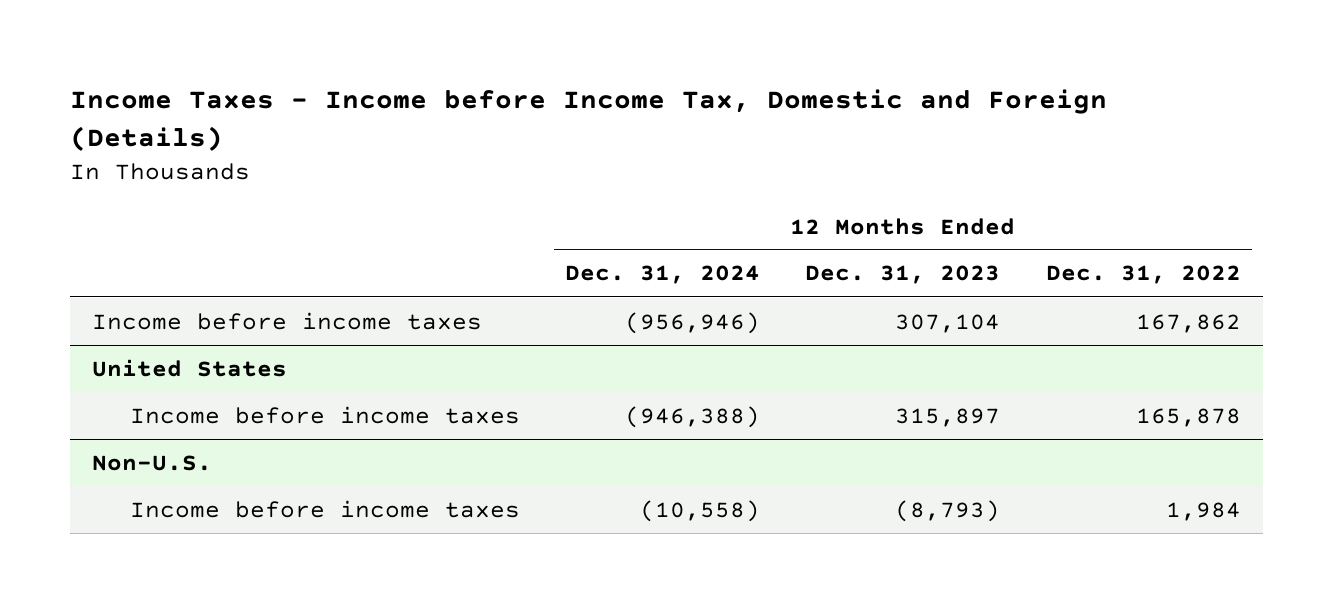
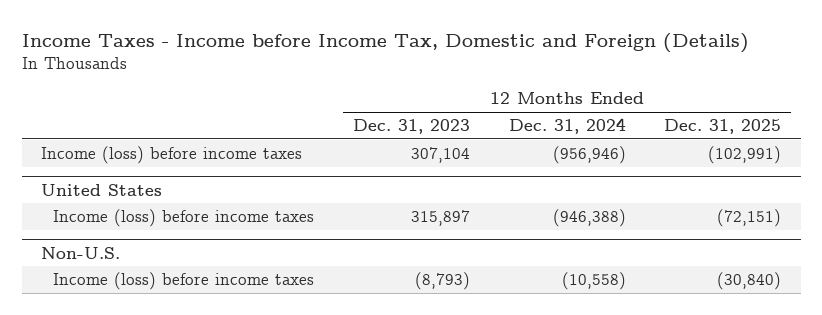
- | 12 Months Ended Dec. 31, 2024 | 12 Months Ended Dec. 31, 2023 | 12 Months Ended Dec. 31, 2022
+ | 12 Months Ended Dec. 31, 2023 | 12 Months Ended Dec. 31, 2024 | 12 Months Ended Dec. 31, 2025
- Income before income taxes | (956,946) | 307,104 | 167,862
+ Income (loss) before income taxes | 307,104 | (956,946) | (102,991)
@ United States
- Income before income taxes | (946,388) | 315,897 | 165,878
+ Income (loss) before income taxes | 315,897 | (946,388) | (72,151)
@ Non-U.S.
- Income before income taxes | (10,558) | (8,793) | 1,984
+ Income (loss) before income taxes | (8,793) | (10,558) | (30,840)

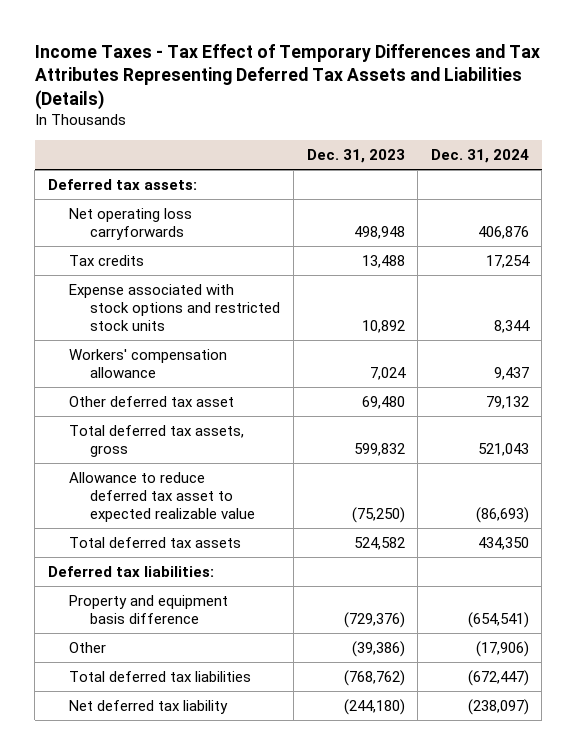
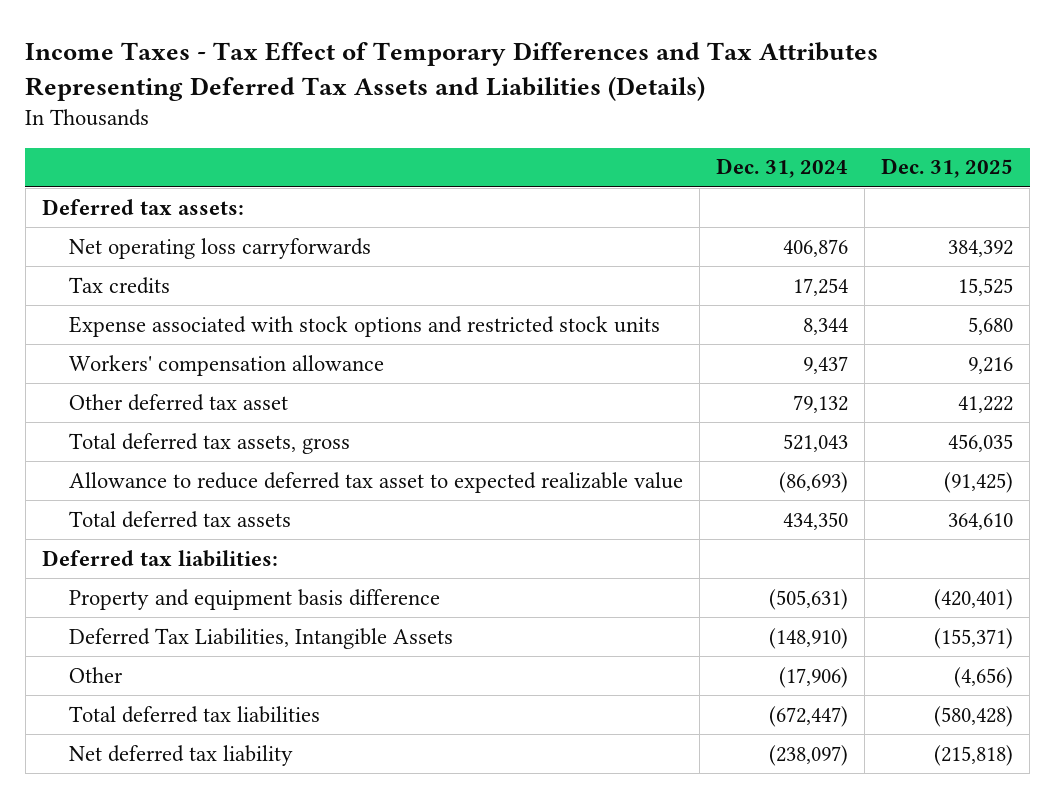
- | Dec. 31, 2023 | Dec. 31, 2024
+ | Dec. 31, 2024 | Dec. 31, 2025
- Property and equipment basis difference | (729,376) | (654,541)
+ Property and equipment basis difference | (505,631) | (420,401)
+ Deferred Tax Liabilities, Intangible Assets | (148,910) | (155,371)

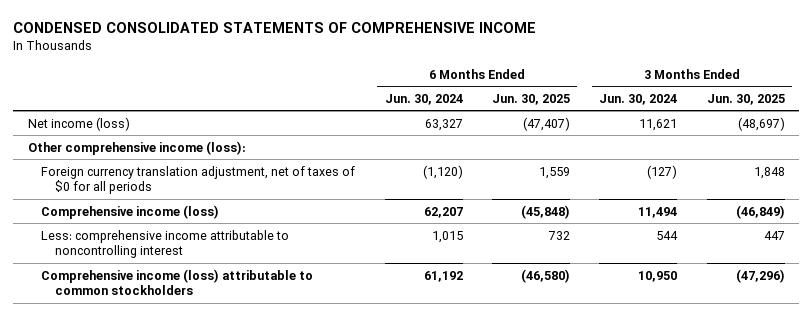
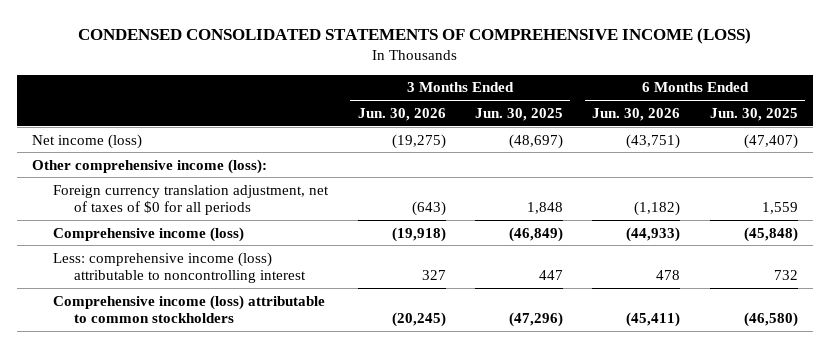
- CONDENSED CONSOLIDATED STATEMENTS OF COMPREHENSIVE INCOME
+ CONDENSED CONSOLIDATED STATEMENTS OF COMPREHENSIVE INCOME (LOSS)
- | 6 Months Ended Jun. 30, 2024 | 6 Months Ended Jun. 30, 2025 | 3 Months Ended Jun. 30, 2024 | 3 Months Ended Jun. 30, 2025
+ | 3 Months Ended Jun. 30, 2026 | 3 Months Ended Jun. 30, 2025 | 6 Months Ended Jun. 30, 2026 | 6 Months Ended Jun. 30, 2025
- Less: comprehensive income attributable to noncontrolling interest | 1,015 | 732 | 544 | 447
+ Less: comprehensive income (loss) attributable to noncontrolling interest | 327 | 447 | 478 | 732

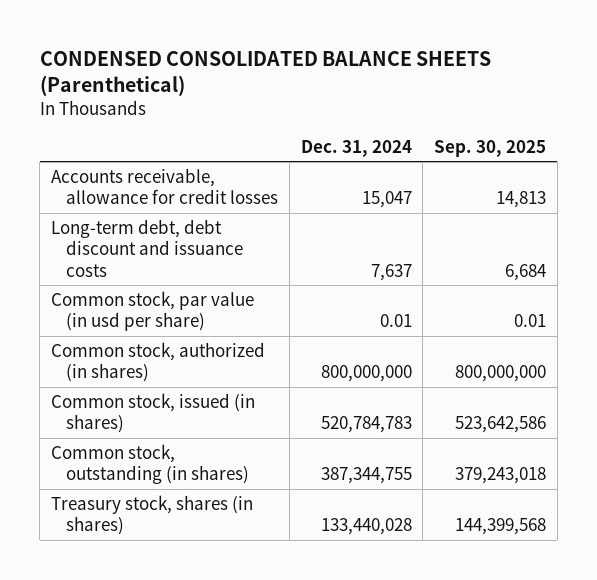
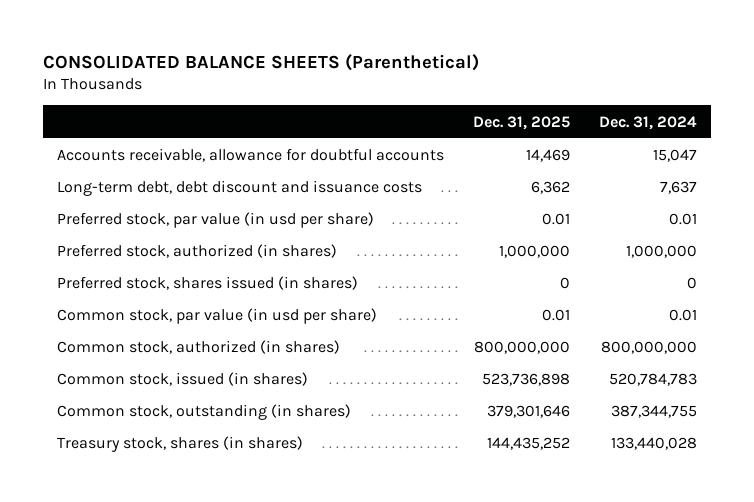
- CONDENSED CONSOLIDATED BALANCE SHEETS (Parenthetical)
+ CONSOLIDATED BALANCE SHEETS (Parenthetical)
- | Dec. 31, 2024 | Sep. 30, 2025
+ | Dec. 31, 2025 | Dec. 31, 2024
- Accounts receivable, allowance for credit losses | 15,047 | 14,813
+ Accounts receivable, allowance for doubtful accounts | 14,469 | 15,047
+ Preferred stock, par value (in usd per share) | 0.01 | 0.01
+ Preferred stock, authorized (in shares) | 1,000,000 | 1,000,000
+ Preferred stock, shares issued (in shares) | 0 | 0

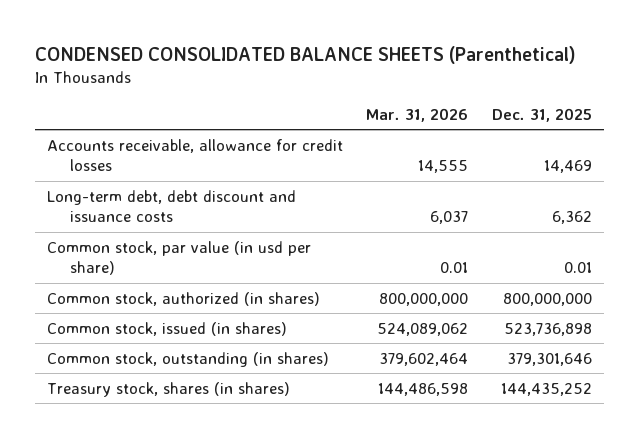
- CONSOLIDATED BALANCE SHEETS (Parenthetical)
+ CONDENSED CONSOLIDATED BALANCE SHEETS (Parenthetical)
- | Dec. 31, 2025 | Dec. 31, 2024
+ | Mar. 31, 2026 | Dec. 31, 2025
- Accounts receivable, allowance for doubtful accounts | 14,469 | 15,047
+ Accounts receivable, allowance for credit losses | 14,555 | 14,469
- Preferred stock, par value (in usd per share) | 0.01 | 0.01
- Preferred stock, authorized (in shares) | 1,000,000 | 1,000,000
- Preferred stock, shares issued (in shares) | 0 | 0

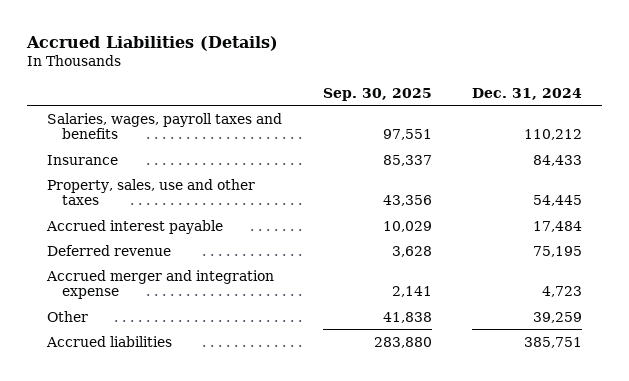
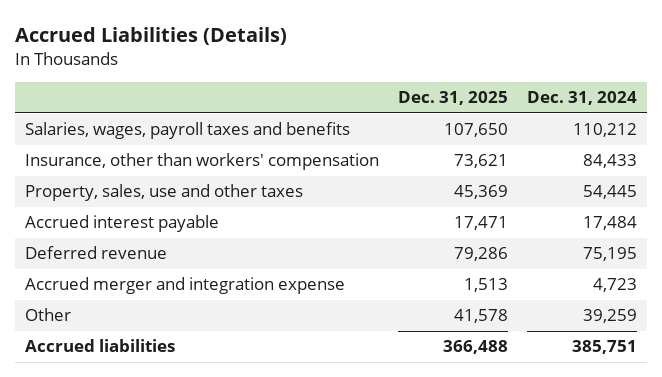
- | Sep. 30, 2025 | Dec. 31, 2024
+ | Dec. 31, 2025 | Dec. 31, 2024
- Insurance | 85,337 | 84,433
+ Insurance, other than workers' compensation | 73,621 | 84,433

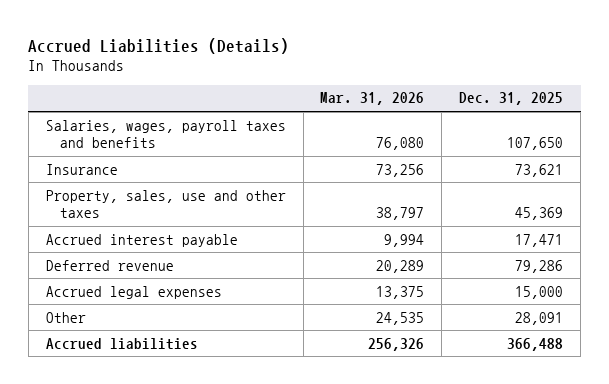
- | Dec. 31, 2025 | Dec. 31, 2024
+ | Mar. 31, 2026 | Dec. 31, 2025
- Insurance, other than workers' compensation | 73,621 | 84,433
+ Insurance | 73,256 | 73,621
- Accrued merger and integration expense | 1,513 | 4,723
- Other | 41,578 | 39,259
+ Accrued legal expenses | 13,375 | 15,000
+ Other | 24,535 | 28,091

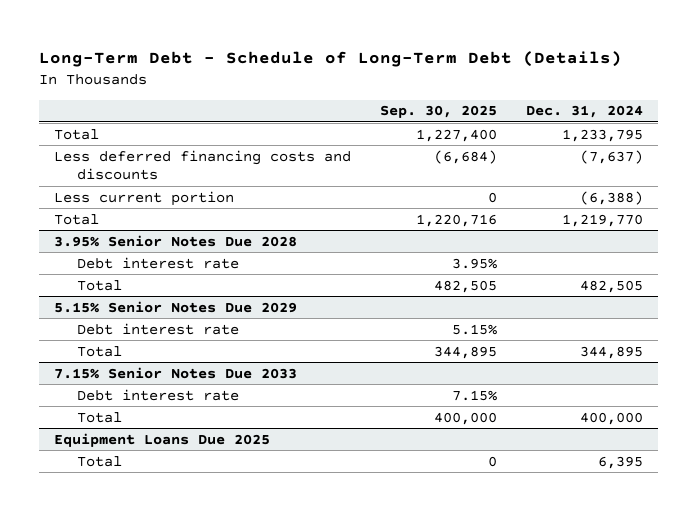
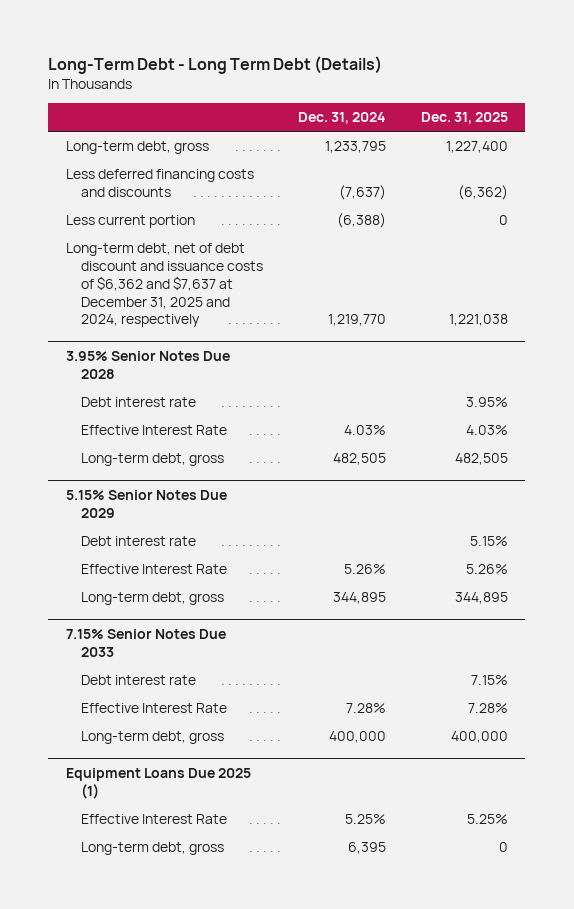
- Long-Term Debt - Schedule of Long-Term Debt (Details)
+ Long-Term Debt - Long Term Debt (Details)
- | Sep. 30, 2025 | Dec. 31, 2024
+ | Dec. 31, 2024 | Dec. 31, 2025
- Total | 1,227,400 | 1,233,795
+ Long-term debt, gross | 1,233,795 | 1,227,400
- Total | 1,220,716 | 1,219,770
+ Long-term debt, net of debt discount and issuance costs of $6,362 and $7,637 at December 31, 2025 and 2024, respectively | 1,219,770 | 1,221,038
@ 3.95% Senior Notes Due 2028
- Total | 482,505 | 482,505
+ Effective Interest Rate | 4.03% | 4.03%
+ Long-term debt, gross | 482,505 | 482,505
@ 5.15% Senior Notes Due 2029
- Total | 344,895 | 344,895
+ Effective Interest Rate | 5.26% | 5.26%
+ Long-term debt, gross | 344,895 | 344,895
@ 7.15% Senior Notes Due 2033
- Total | 400,000 | 400,000
- Equipment Loans Due 2025
- Total | 0 | 6,395
@ 7.15% Senior Notes Due 2033
+ Effective Interest Rate | 7.28% | 7.28%
+ Long-term debt, gross | 400,000 | 400,000
+ Equipment Loans Due 2025 (1)
+ Effective Interest Rate | 5.25% | 5.25%
+ Long-term debt, gross | 6,395 | 0

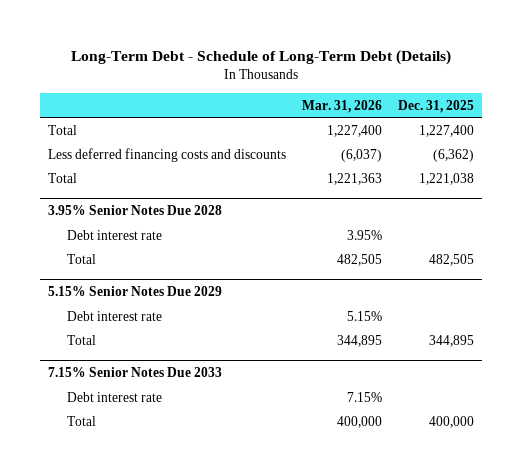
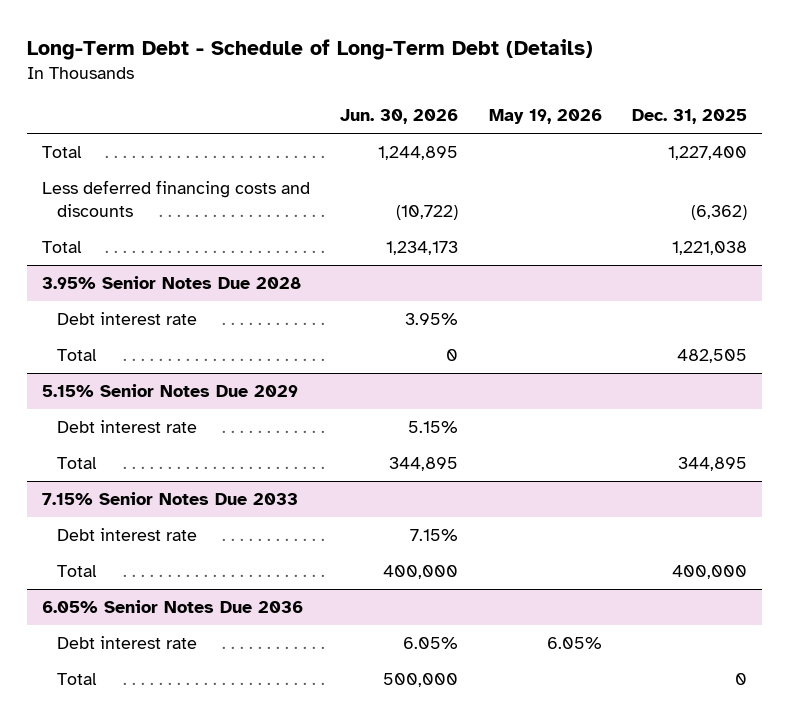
- | Mar. 31, 2026 | Dec. 31, 2025
+ | Jun. 30, 2026 | May 19, 2026 | Dec. 31, 2025
+ 6.05% Senior Notes Due 2036
+ Debt interest rate | 6.05% | 6.05% |
+ Total | 500,000 | | 0

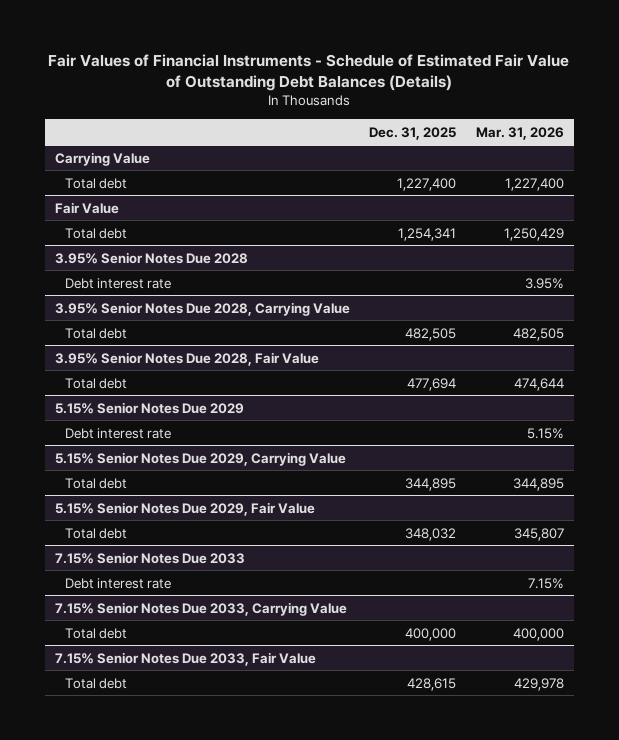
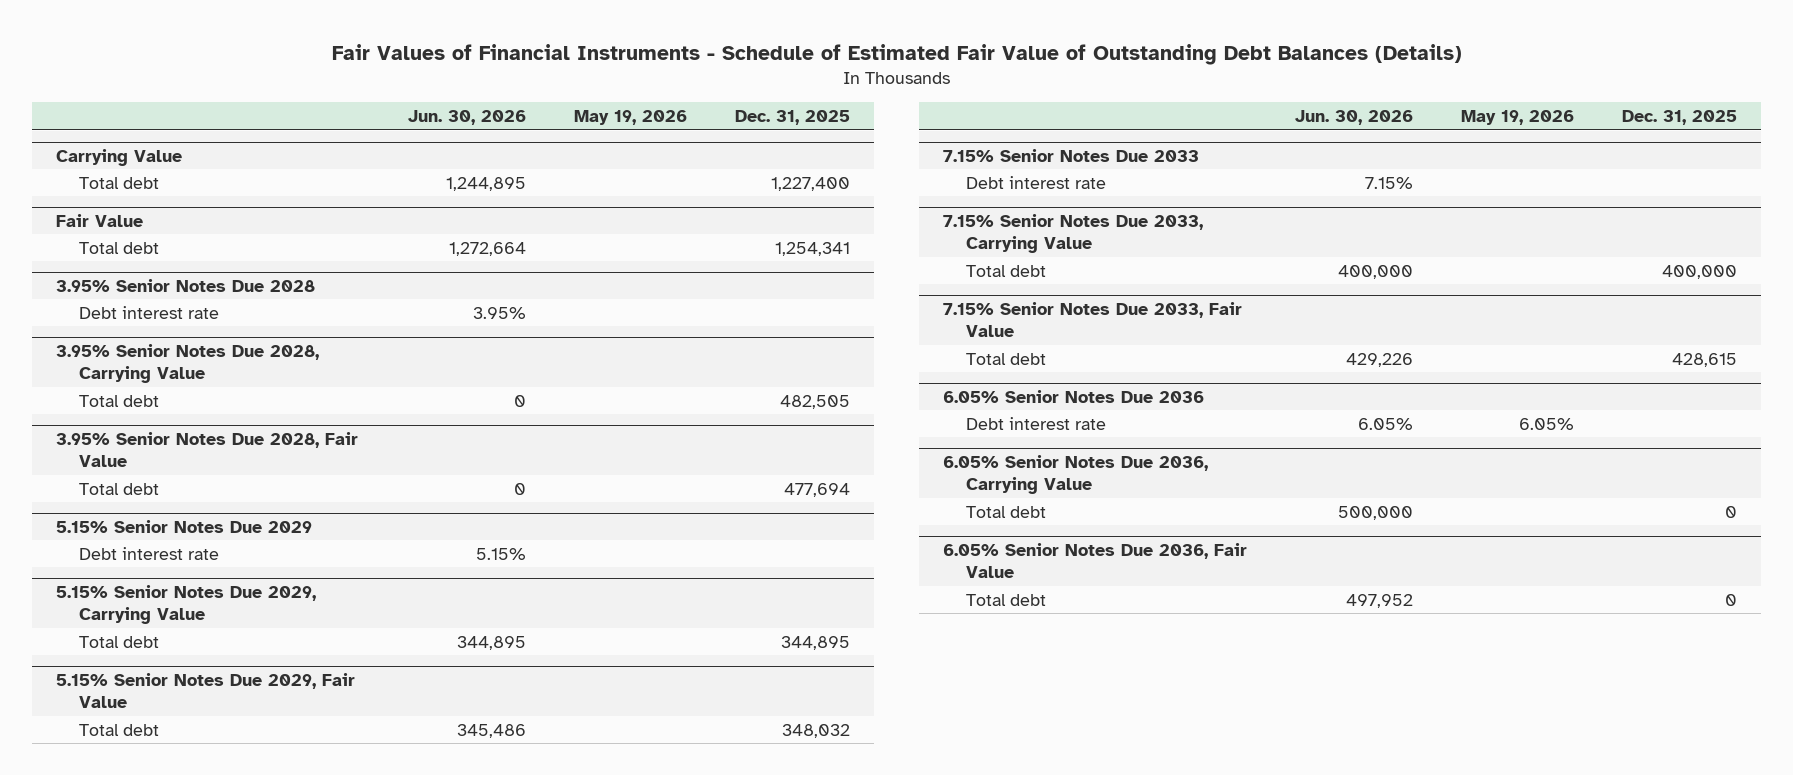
- | Dec. 31, 2025 | Mar. 31, 2026
+ | Jun. 30, 2026 | May 19, 2026 | Dec. 31, 2025
+ 6.05% Senior Notes Due 2036
+ Debt interest rate | 6.05% | 6.05% |
+ 6.05% Senior Notes Due 2036, Carrying Value
+ Total debt | 500,000 | | 0
+ 6.05% Senior Notes Due 2036, Fair Value
+ Total debt | 497,952 | | 0

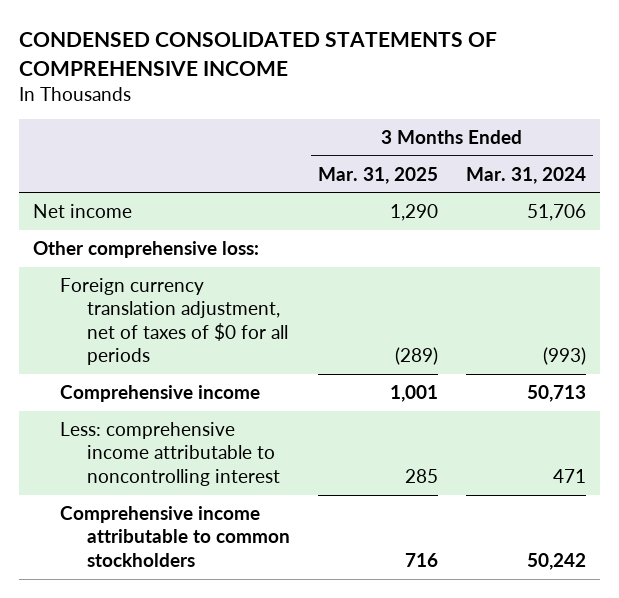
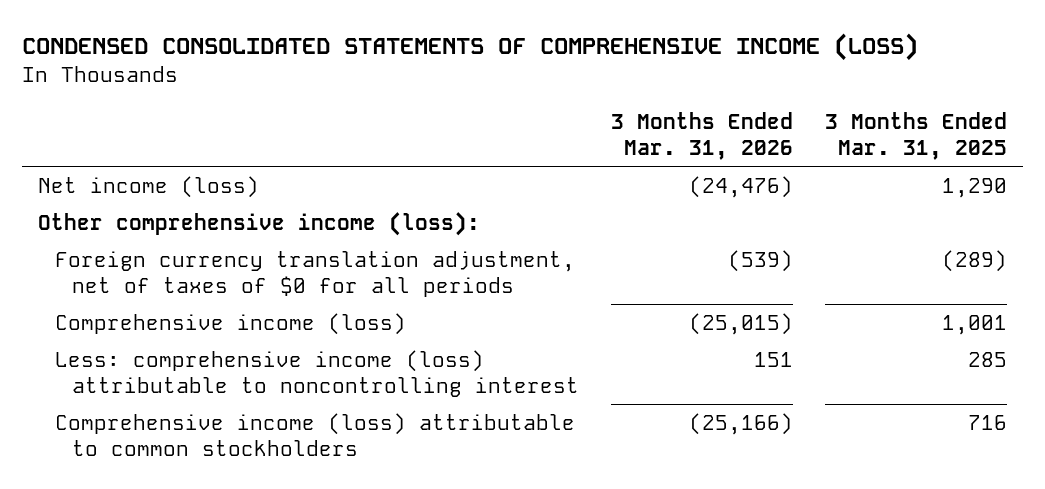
- CONDENSED CONSOLIDATED STATEMENTS OF COMPREHENSIVE INCOME
+ CONDENSED CONSOLIDATED STATEMENTS OF COMPREHENSIVE INCOME (LOSS)
- | 3 Months Ended Mar. 31, 2025 | 3 Months Ended Mar. 31, 2024
+ | 3 Months Ended Mar. 31, 2026 | 3 Months Ended Mar. 31, 2025
- Net income | 1,290 | 51,706
- Other comprehensive loss:
+ Net income (loss) | (24,476) | 1,290
+ Other comprehensive income (loss):
- Comprehensive income | 1,001 | 50,713
- Less: comprehensive income attributable to noncontrolling interest | 285 | 471
- Comprehensive income attributable to common stockholders | 716 | 50,242
+ Comprehensive income (loss) | (25,015) | 1,001
+ Less: comprehensive income (loss) attributable to noncontrolling interest | 151 | 285
+ Comprehensive income (loss) attributable to common stockholders | (25,166) | 716

